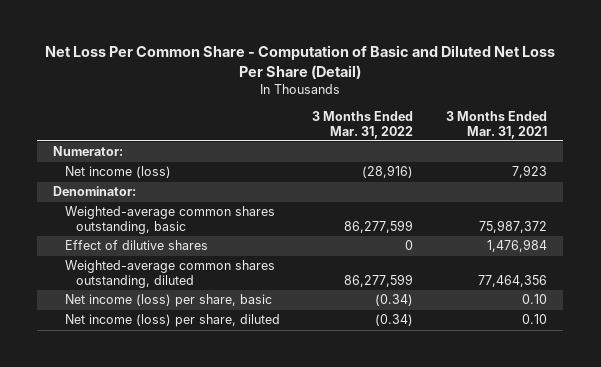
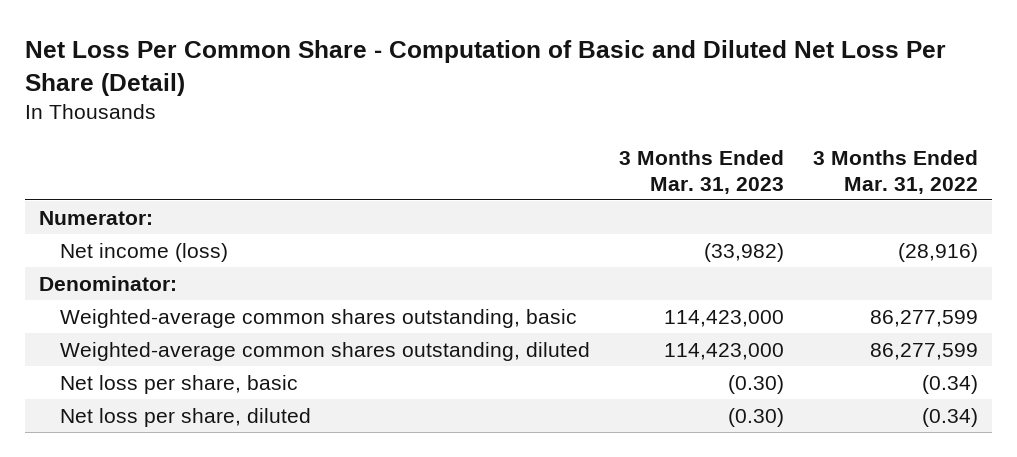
- | 3 Months Ended Mar. 31, 2022 | 3 Months Ended Mar. 31, 2021
+ | 3 Months Ended Mar. 31, 2023 | 3 Months Ended Mar. 31, 2022
- Effect of dilutive shares | 0 | 1,476,984
- Net income (loss) per share, basic | (0.34) | 0.10
- Net income (loss) per share, diluted | (0.34) | 0.10
+ Net loss per share, basic | (0.30) | (0.34)
+ Net loss per share, diluted | (0.30) | (0.34)

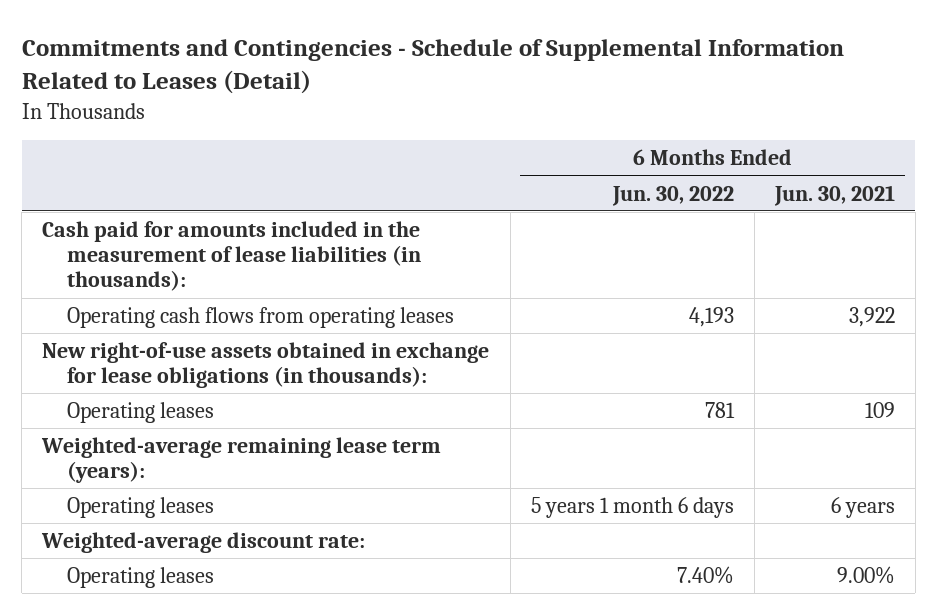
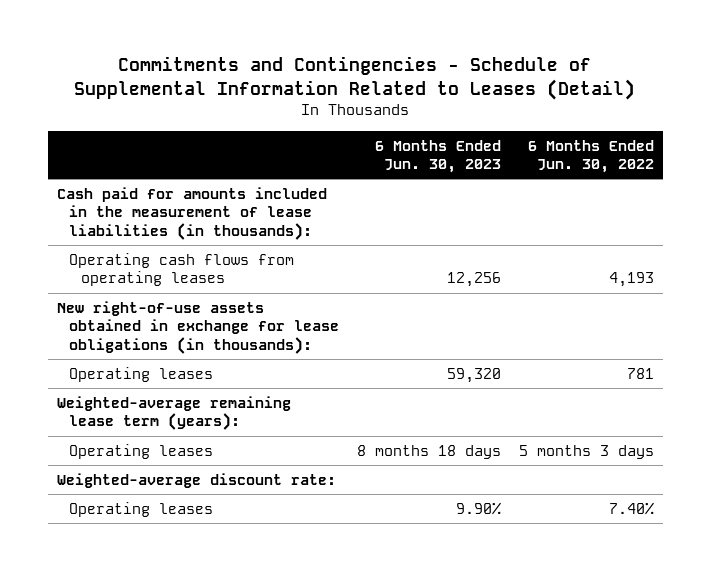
- | 6 Months Ended Jun. 30, 2022 | 6 Months Ended Jun. 30, 2021
+ | 6 Months Ended Jun. 30, 2023 | 6 Months Ended Jun. 30, 2022
- Operating leases | 5 years 1 month 6 days | 6 years
+ Operating leases | 8 months 18 days | 5 months 3 days

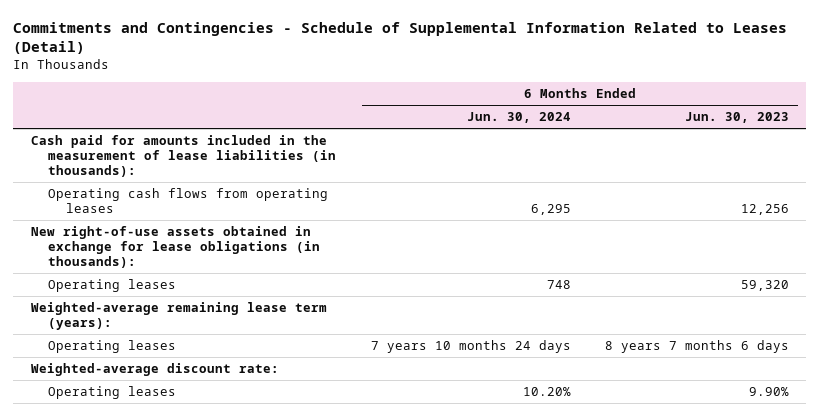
- | 6 Months Ended Jun. 30, 2023 | 6 Months Ended Jun. 30, 2022
+ | 6 Months Ended Jun. 30, 2024 | 6 Months Ended Jun. 30, 2023
- Operating leases | 8 months 18 days | 5 months 3 days
+ Operating leases | 7 years 10 months 24 days | 8 years 7 months 6 days

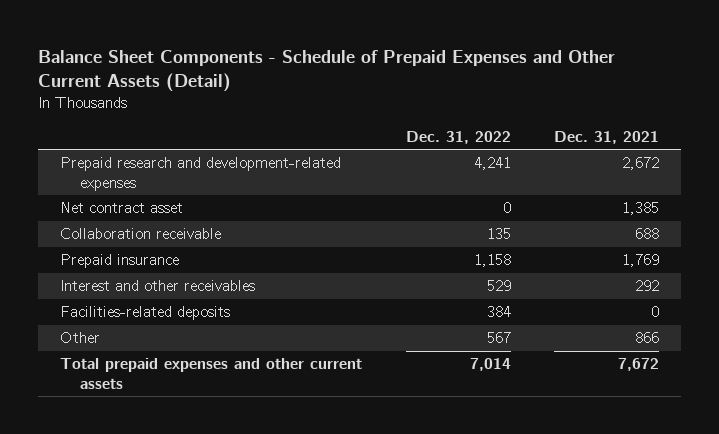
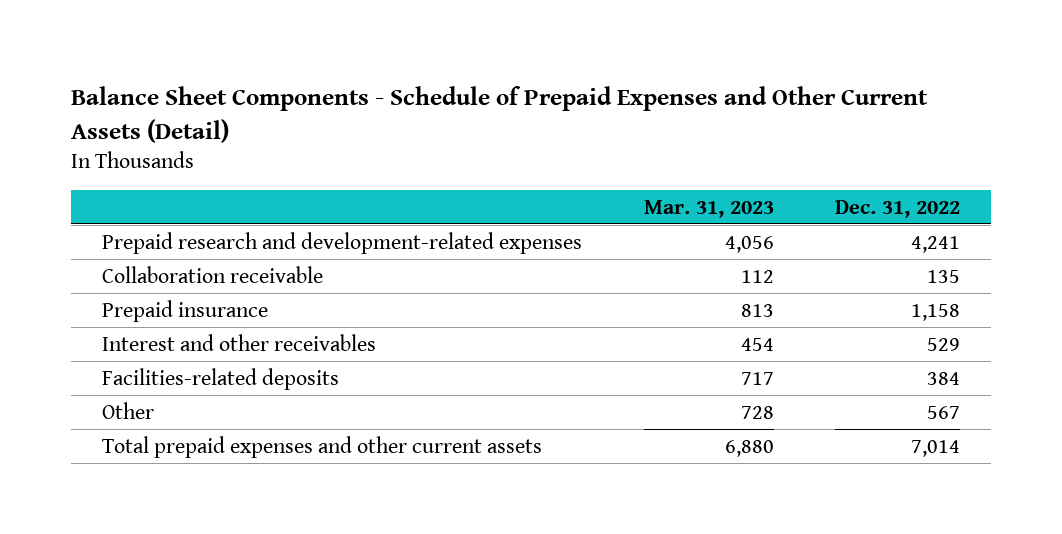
- | Dec. 31, 2022 | Dec. 31, 2021
+ | Mar. 31, 2023 | Dec. 31, 2022
- Net contract asset | 0 | 1,385

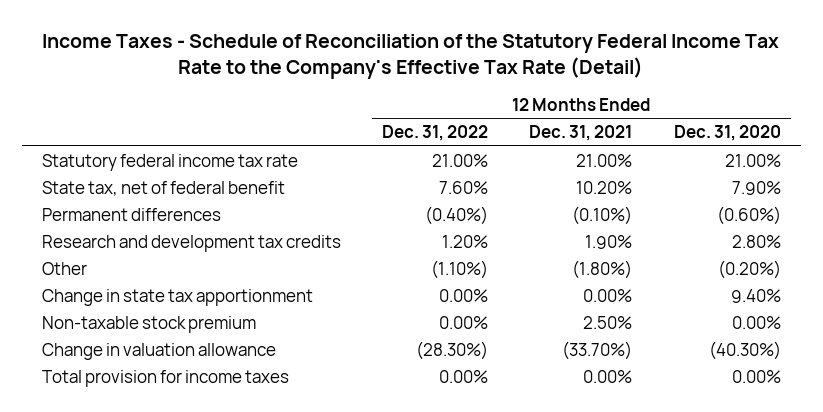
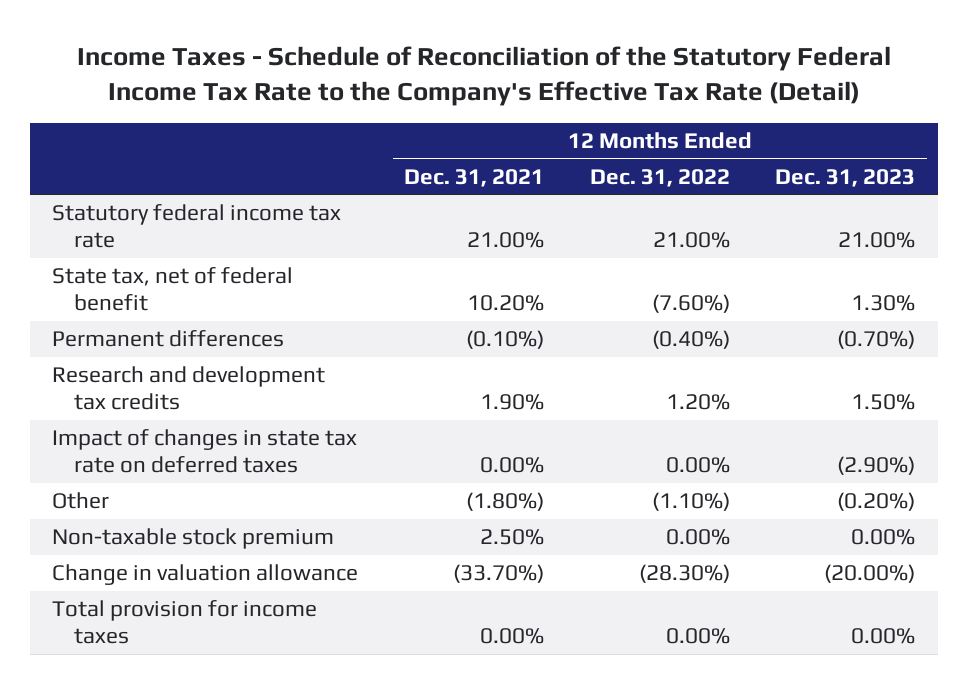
- | 12 Months Ended Dec. 31, 2022 | 12 Months Ended Dec. 31, 2021 | 12 Months Ended Dec. 31, 2020
+ | 12 Months Ended Dec. 31, 2021 | 12 Months Ended Dec. 31, 2022 | 12 Months Ended Dec. 31, 2023
- State tax, net of federal benefit | 7.60% | 10.20% | 7.90%
+ State tax, net of federal benefit | 10.20% | (7.60%) | 1.30%
+ Impact of changes in state tax rate on deferred taxes | 0.00% | 0.00% | (2.90%)
- Change in state tax apportionment | 0.00% | 0.00% | 9.40%

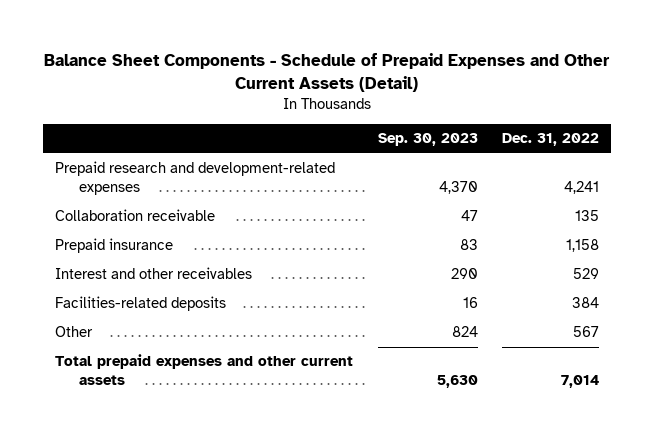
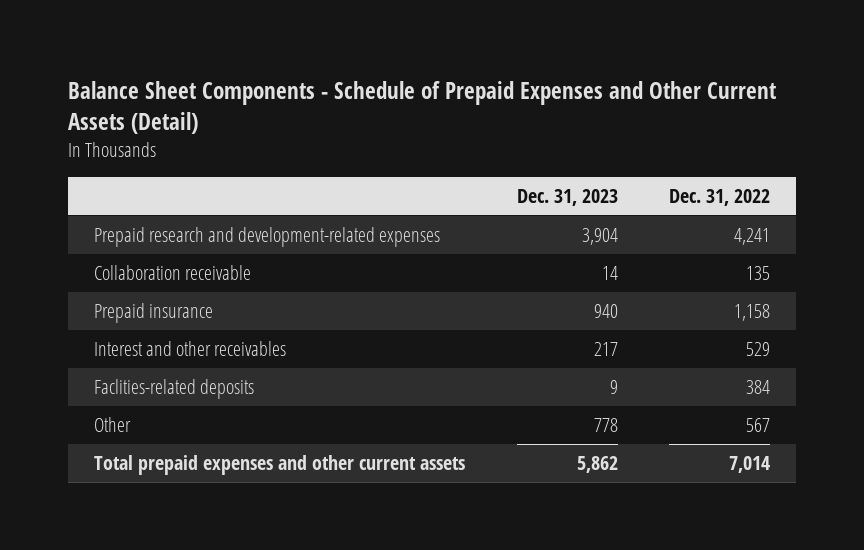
- | Sep. 30, 2023 | Dec. 31, 2022
+ | Dec. 31, 2023 | Dec. 31, 2022
- Facilities-related deposits | 16 | 384
+ Faclities-related deposits | 9 | 384

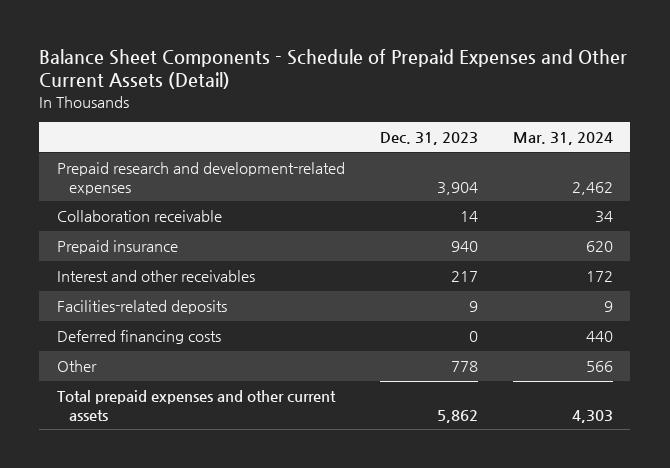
- | Dec. 31, 2023 | Dec. 31, 2022
+ | Dec. 31, 2023 | Mar. 31, 2024
- Faclities-related deposits | 9 | 384
+ Facilities-related deposits | 9 | 9
+ Deferred financing costs | 0 | 440

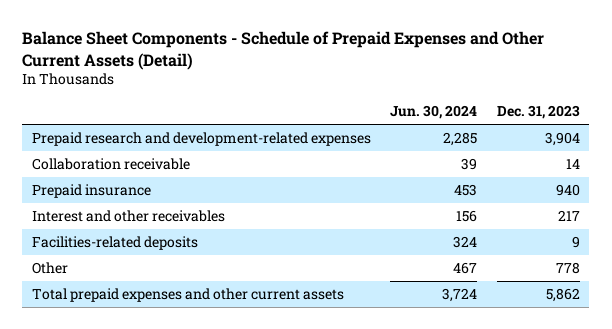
- | Dec. 31, 2023 | Mar. 31, 2024
+ | Jun. 30, 2024 | Dec. 31, 2023
- Deferred financing costs | 0 | 440

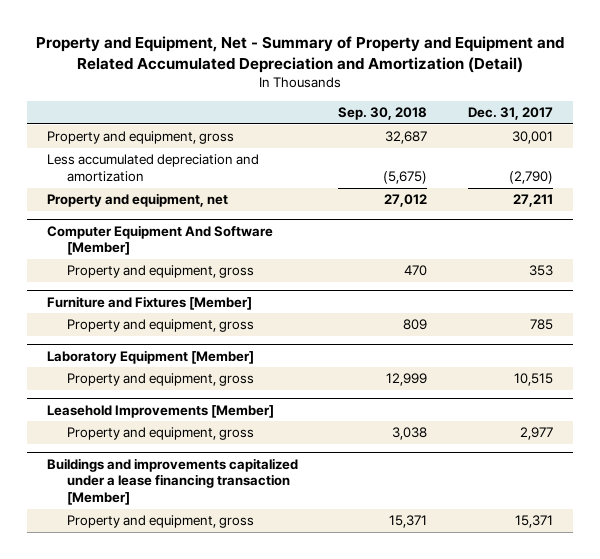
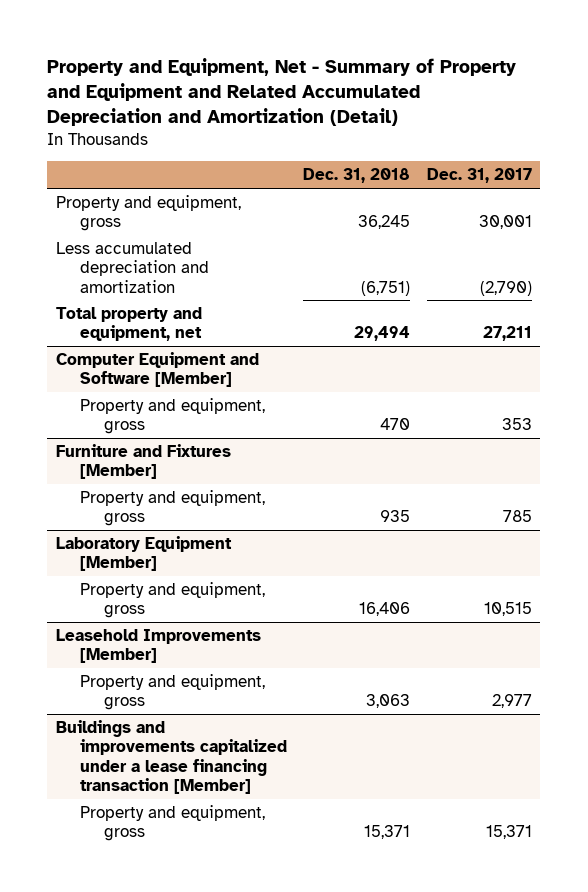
- | Sep. 30, 2018 | Dec. 31, 2017
+ | Dec. 31, 2018 | Dec. 31, 2017
- Property and equipment, net | 27,012 | 27,211
- Computer Equipment And Software [Member]
+ Total property and equipment, net | 29,494 | 27,211
+ Computer Equipment and Software [Member]

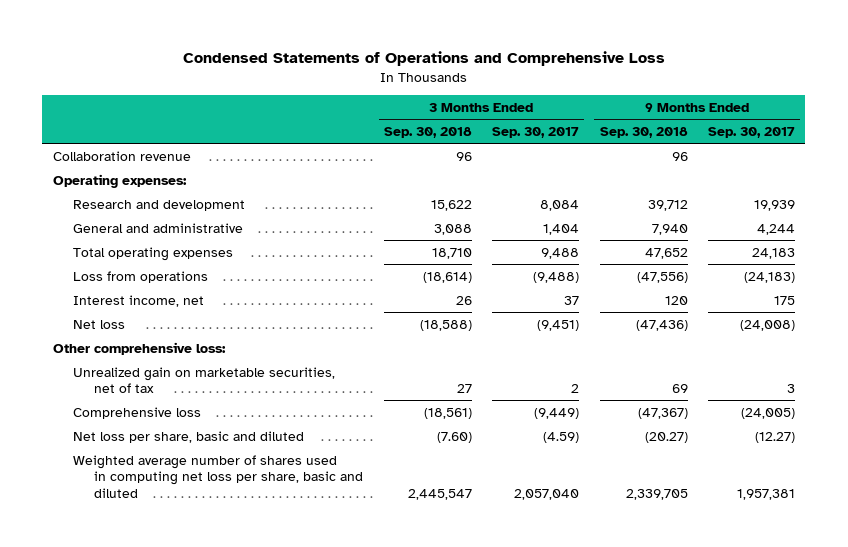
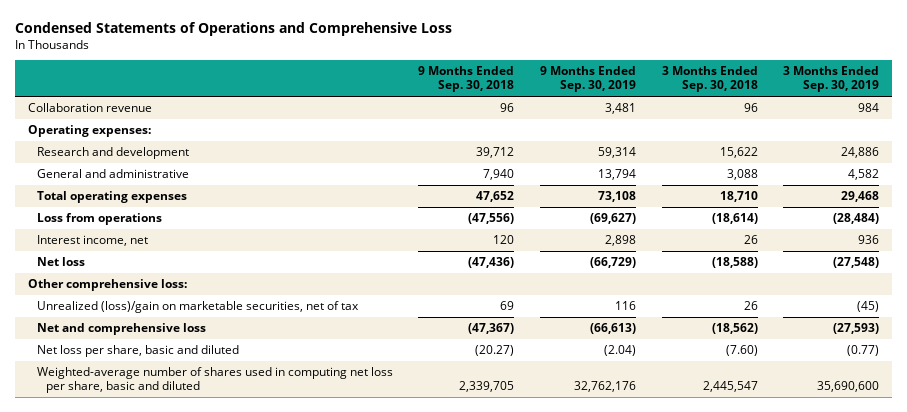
- | 3 Months Ended Sep. 30, 2018 | 3 Months Ended Sep. 30, 2017 | 9 Months Ended Sep. 30, 2018 | 9 Months Ended Sep. 30, 2017
+ | 9 Months Ended Sep. 30, 2018 | 9 Months Ended Sep. 30, 2019 | 3 Months Ended Sep. 30, 2018 | 3 Months Ended Sep. 30, 2019
- Unrealized gain on marketable securities, net of tax | 27 | 2 | 69 | 3
- Comprehensive loss | (18,561) | (9,449) | (47,367) | (24,005)
+ Unrealized (loss)/gain on marketable securities, net of tax | 69 | 116 | 26 | (45)
+ Net and comprehensive loss | (47,367) | (66,613) | (18,562) | (27,593)
- Weighted average number of shares used in computing net loss per share, basic and diluted | 2,445,547 | 2,057,040 | 2,339,705 | 1,957,381
+ Weighted-average number of shares used in computing net loss per share, basic and diluted | 2,339,705 | 32,762,176 | 2,445,547 | 35,690,600

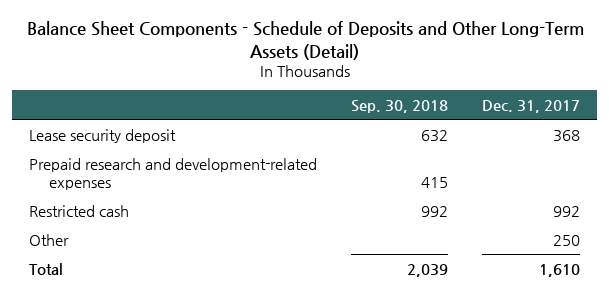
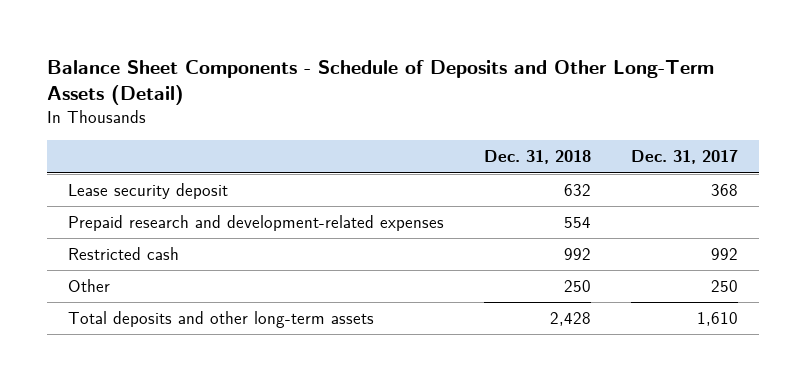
- | Sep. 30, 2018 | Dec. 31, 2017
+ | Dec. 31, 2018 | Dec. 31, 2017
- Total | 2,039 | 1,610
+ Total deposits and other long-term assets | 2,428 | 1,610

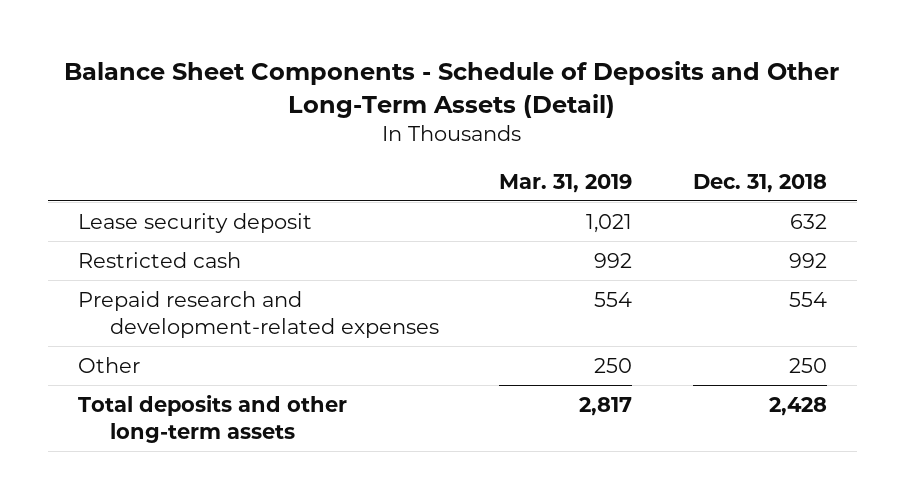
- | Dec. 31, 2018 | Dec. 31, 2017
+ | Mar. 31, 2019 | Dec. 31, 2018
moved down: Prepaid research and development-related expenses | 554 | 554

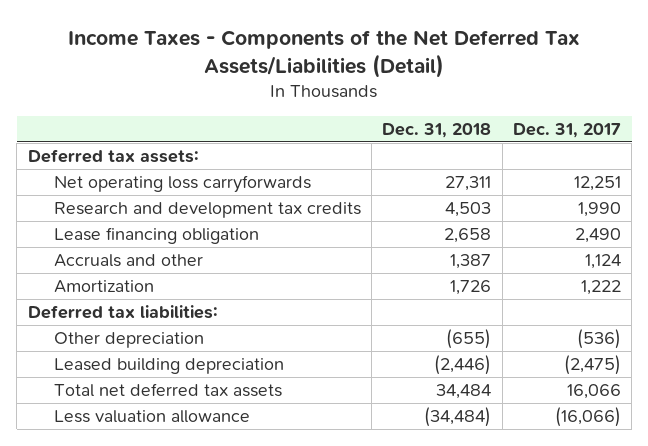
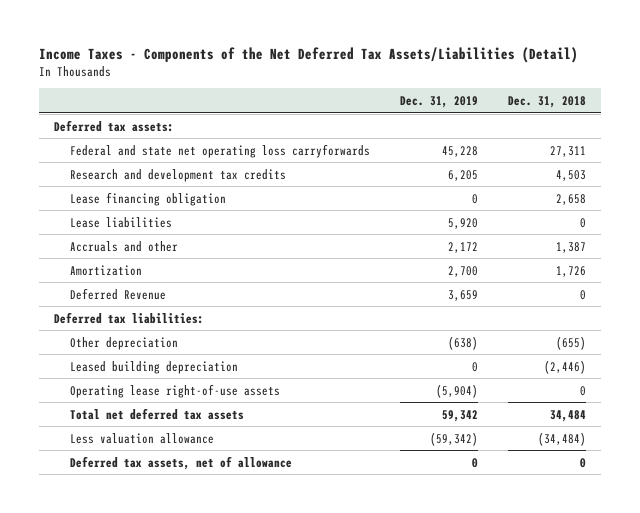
- | Dec. 31, 2018 | Dec. 31, 2017
+ | Dec. 31, 2019 | Dec. 31, 2018
- Net operating loss carryforwards | 27,311 | 12,251
+ Federal and state net operating loss carryforwards | 45,228 | 27,311
+ Lease liabilities | 5,920 | 0
+ Deferred Revenue | 3,659 | 0
+ Operating lease right-of-use assets | (5,904) | 0
+ Deferred tax assets, net of allowance | 0 | 0

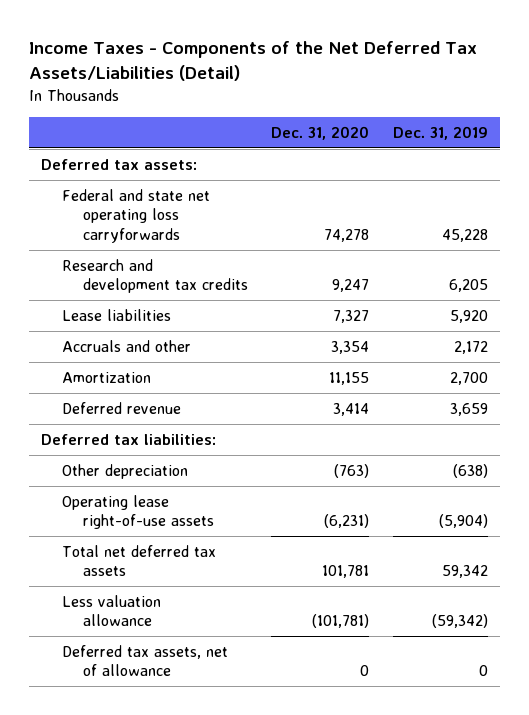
- | Dec. 31, 2019 | Dec. 31, 2018
+ | Dec. 31, 2020 | Dec. 31, 2019
- Lease financing obligation | 0 | 2,658
- Deferred Revenue | 3,659 | 0
+ Deferred revenue | 3,414 | 3,659
- Leased building depreciation | 0 | (2,446)

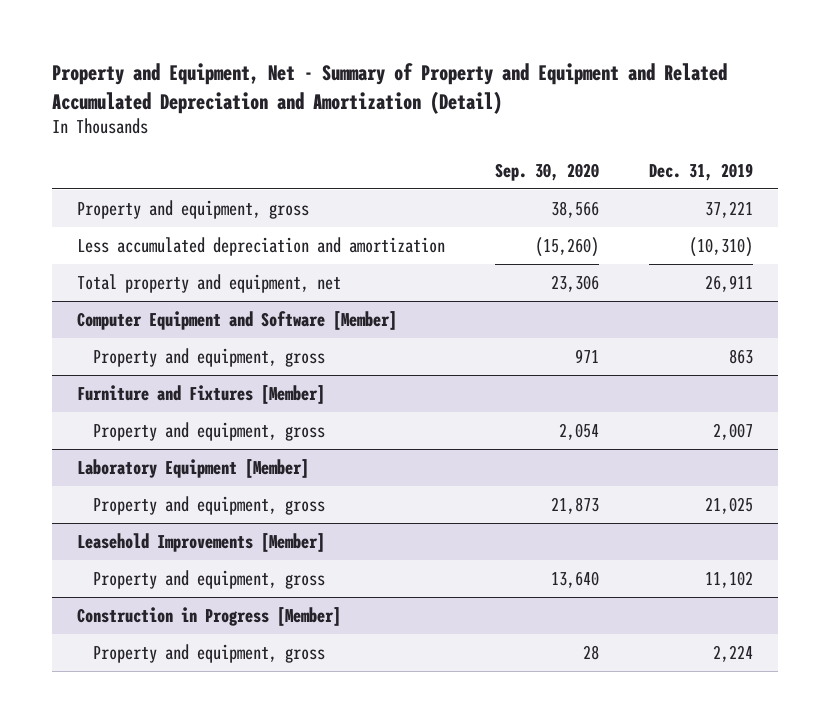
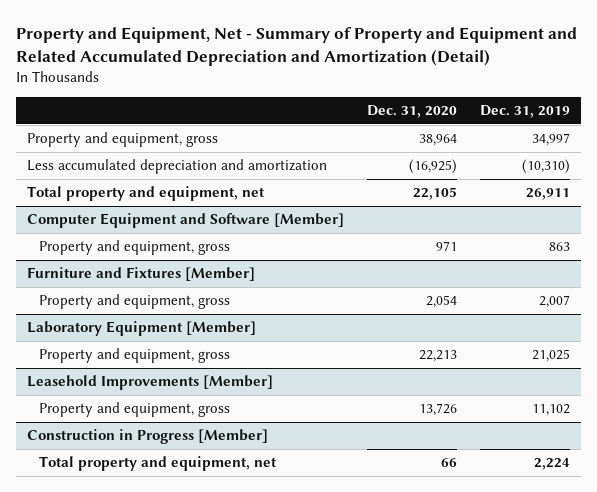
- | Sep. 30, 2020 | Dec. 31, 2019
+ | Dec. 31, 2020 | Dec. 31, 2019
- Property and equipment, gross | 38,566 | 37,221
+ Property and equipment, gross | 38,964 | 34,997
@ Construction in Progress [Member]
- Property and equipment, gross | 28 | 2,224
+ Total property and equipment, net | 66 | 2,224

